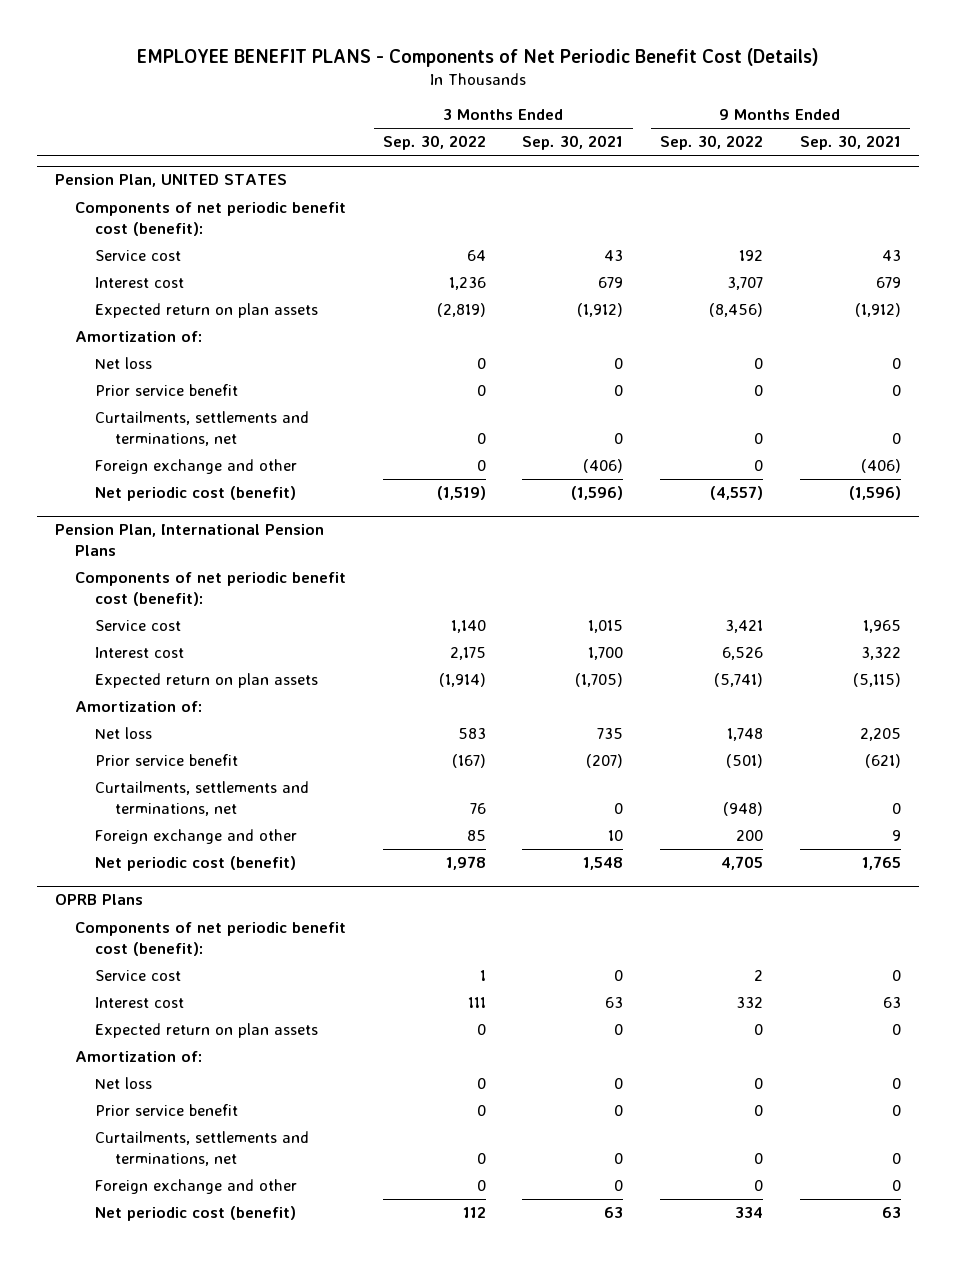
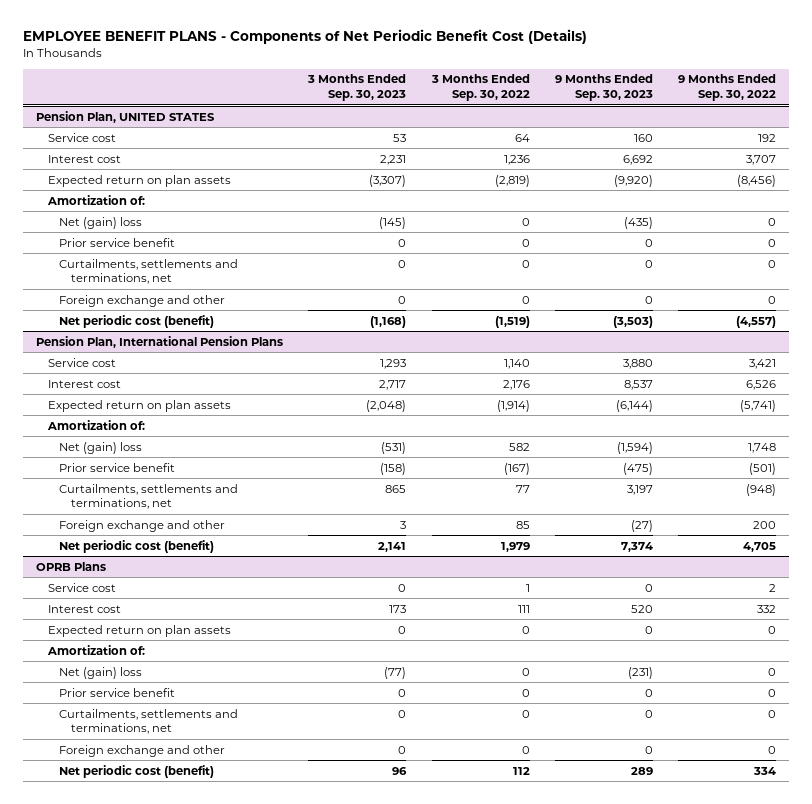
- | 3 Months Ended Sep. 30, 2022 | 3 Months Ended Sep. 30, 2021 | 9 Months Ended Sep. 30, 2022 | 9 Months Ended Sep. 30, 2021
+ | 3 Months Ended Sep. 30, 2023 | 3 Months Ended Sep. 30, 2022 | 9 Months Ended Sep. 30, 2023 | 9 Months Ended Sep. 30, 2022
@ Pension Plan, UNITED STATES
- Components of net periodic benefit cost (benefit):
- Net loss | 0 | 0 | 0 | 0
+ Net (gain) loss | (145) | 0 | (435) | 0
@ Pension Plan, International Pension Plans
- Components of net periodic benefit cost (benefit):
- Interest cost | 2,175 | 1,700 | 6,526 | 3,322
+ Interest cost | 2,717 | 2,176 | 8,537 | 6,526
- Net loss | 583 | 735 | 1,748 | 2,205
+ Net (gain) loss | (531) | 582 | (1,594) | 1,748
- Curtailments, settlements and terminations, net | 76 | 0 | (948) | 0
+ Curtailments, settlements and terminations, net | 865 | 77 | 3,197 | (948)
- Net periodic cost (benefit) | 1,978 | 1,548 | 4,705 | 1,765
+ Net periodic cost (benefit) | 2,141 | 1,979 | 7,374 | 4,705
@ OPRB Plans
- Components of net periodic benefit cost (benefit):
- Net loss | 0 | 0 | 0 | 0
+ Net (gain) loss | (77) | 0 | (231) | 0

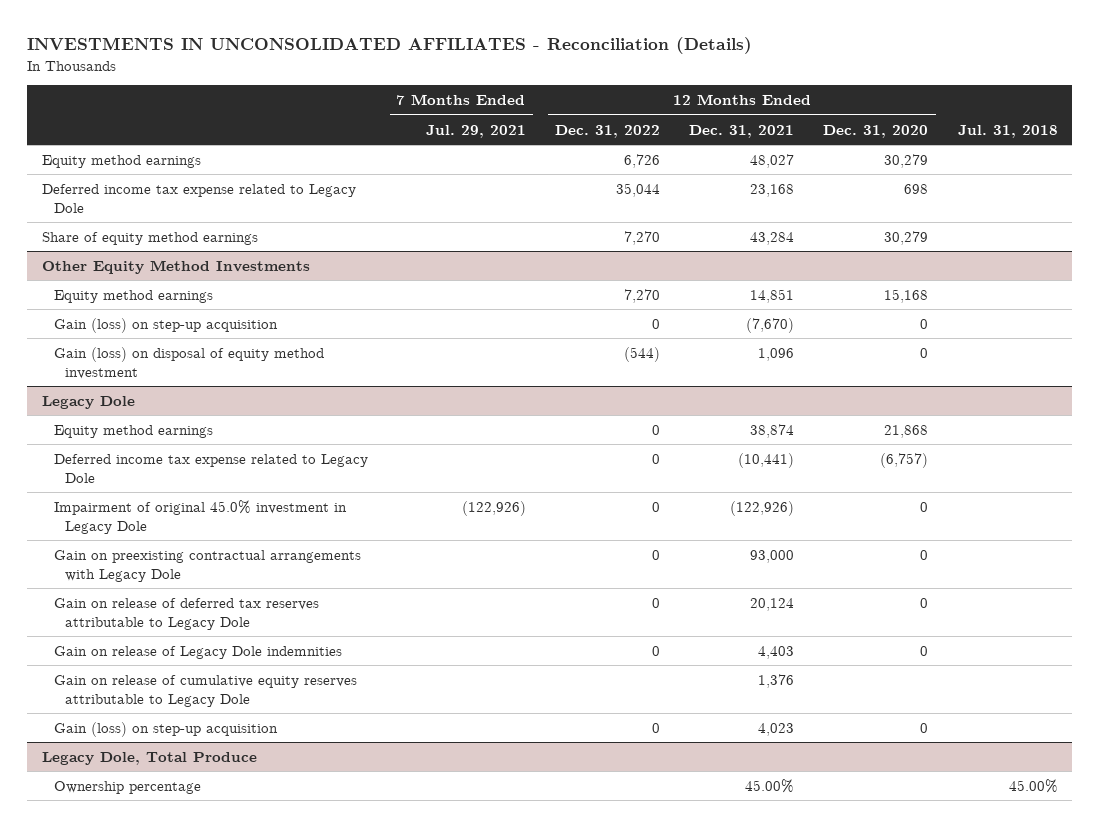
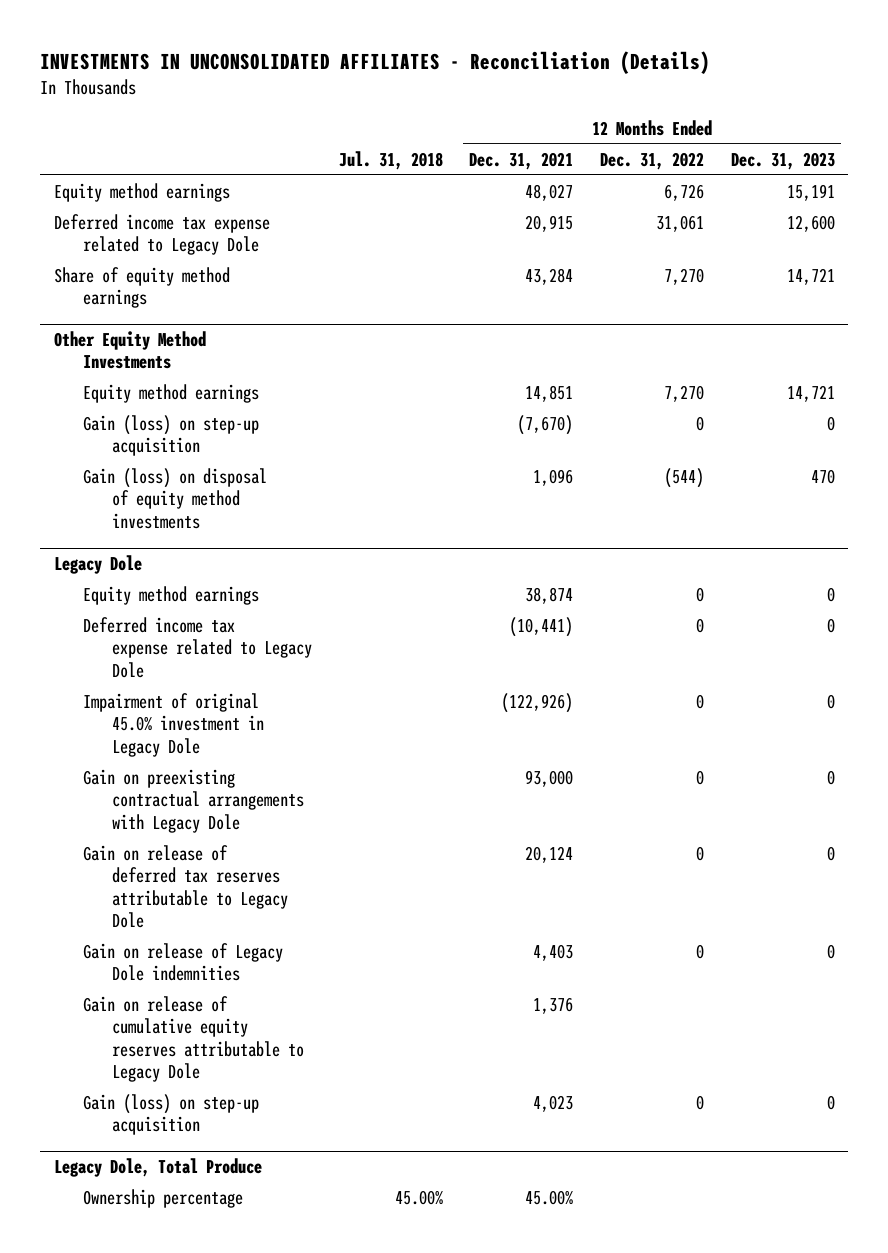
- | 7 Months Ended Jul. 29, 2021 | 12 Months Ended Dec. 31, 2022 | 12 Months Ended Dec. 31, 2021 | 12 Months Ended Dec. 31, 2020 | Jul. 31, 2018
+ | Jul. 31, 2018 | 12 Months Ended Dec. 31, 2021 | 12 Months Ended Dec. 31, 2022 | 12 Months Ended Dec. 31, 2023
- Deferred income tax expense related to Legacy Dole | | 35,044 | 23,168 | 698 |
+ Deferred income tax expense related to Legacy Dole | | 20,915 | 31,061 | 12,600
@ Other Equity Method Investments
- Gain (loss) on disposal of equity method investment | | (544) | 1,096 | 0 |
+ Gain (loss) on disposal of equity method investments | | 1,096 | (544) | 470

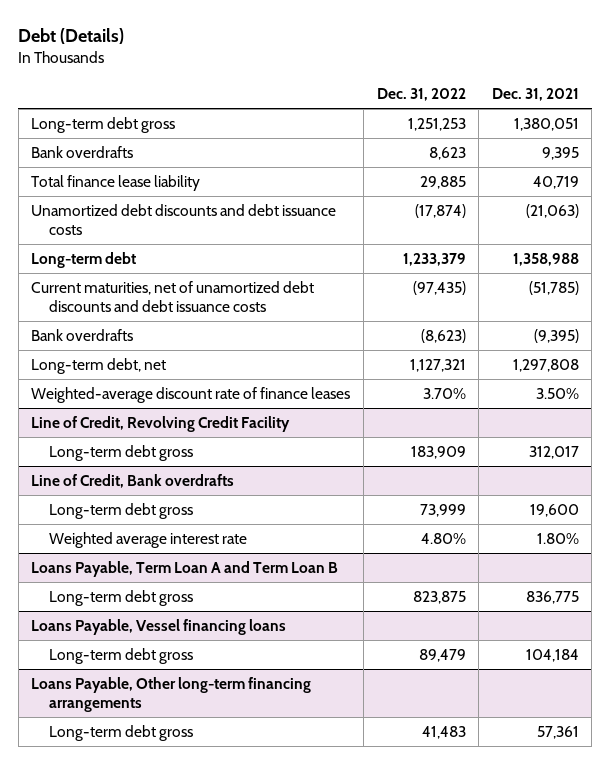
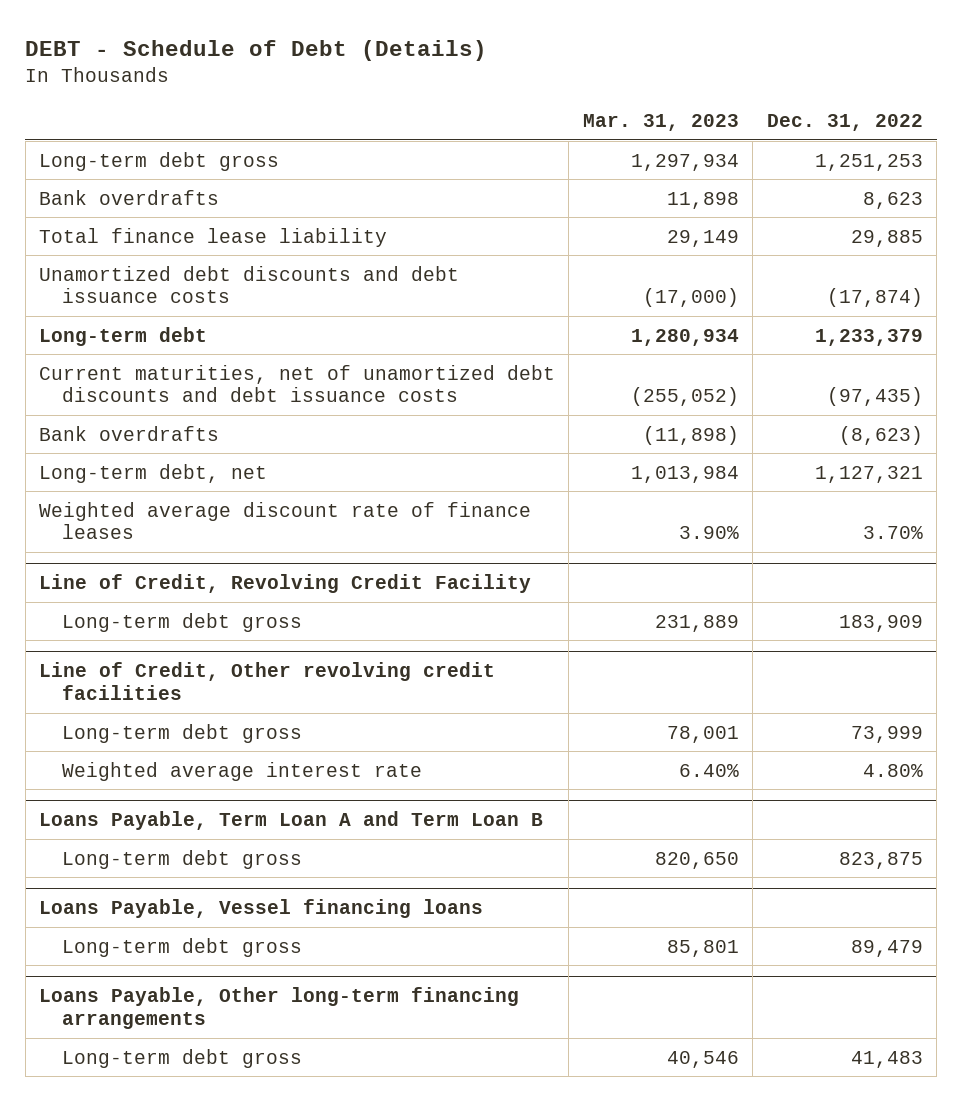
- Debt (Details)
+ DEBT - Schedule of Debt (Details)
- | Dec. 31, 2022 | Dec. 31, 2021
+ | Mar. 31, 2023 | Dec. 31, 2022
- Weighted-average discount rate of finance leases | 3.70% | 3.50%
+ Weighted average discount rate of finance leases | 3.90% | 3.70%
- Line of Credit, Bank overdrafts
+ Line of Credit, Other revolving credit facilities

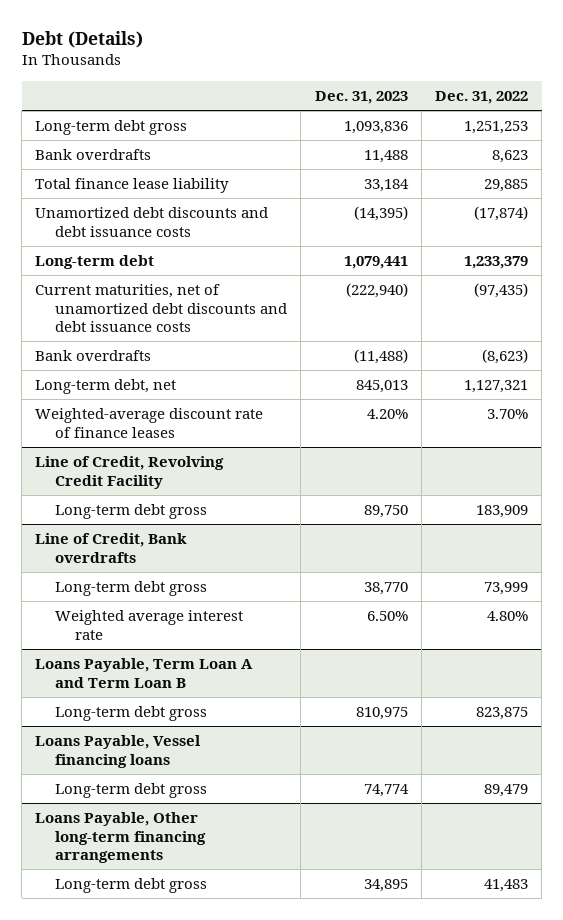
- DEBT - Schedule of Debt (Details)
+ Debt (Details)
- | Mar. 31, 2023 | Dec. 31, 2022
+ | Dec. 31, 2023 | Dec. 31, 2022
- Weighted average discount rate of finance leases | 3.90% | 3.70%
+ Weighted-average discount rate of finance leases | 4.20% | 3.70%
- Line of Credit, Other revolving credit facilities
+ Line of Credit, Bank overdrafts

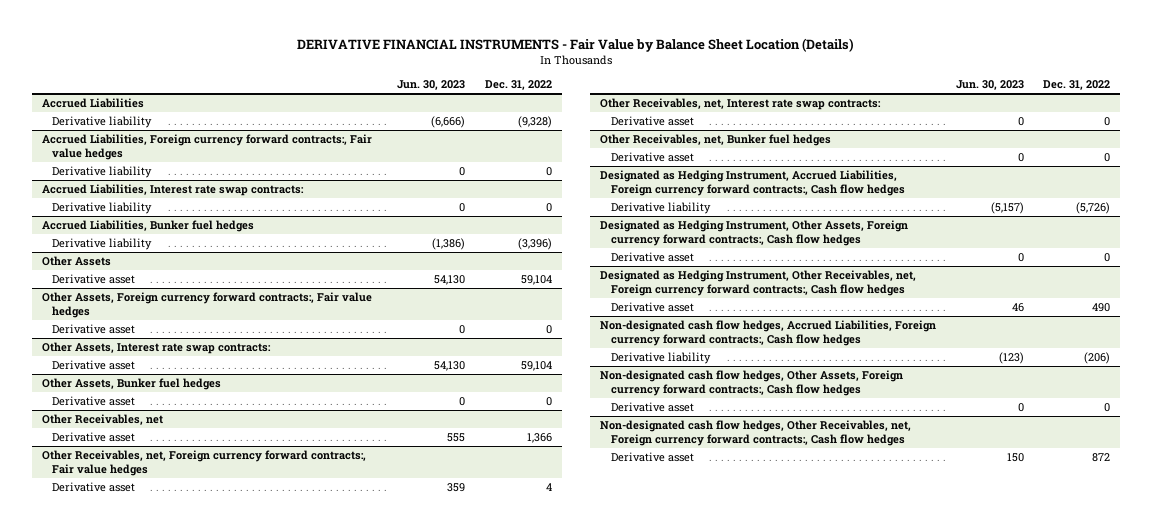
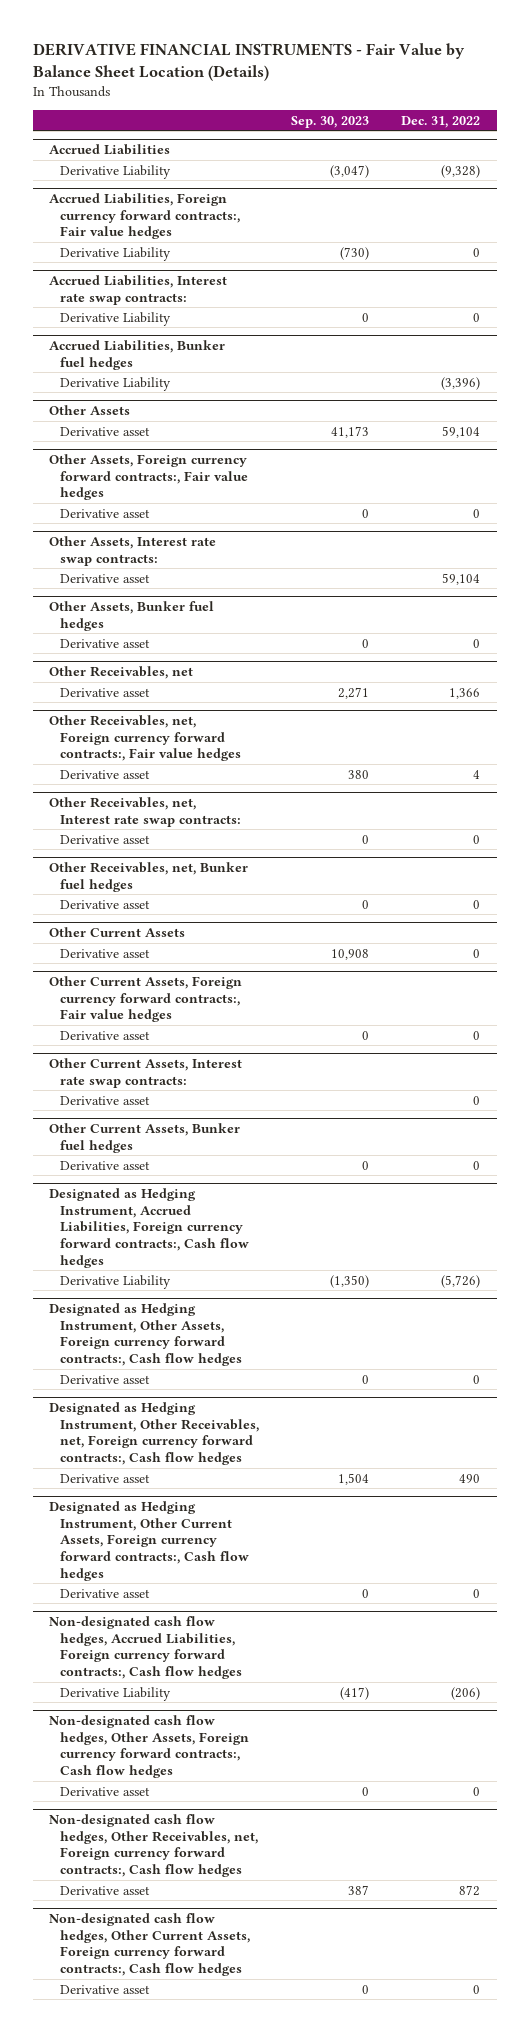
- | Jun. 30, 2023 | Dec. 31, 2022
+ | Sep. 30, 2023 | Dec. 31, 2022
@ Accrued Liabilities
- Derivative liability | (6,666) | (9,328)
+ Derivative Liability | (3,047) | (9,328)
@ Accrued Liabilities, Foreign currency forward contracts:, Fair value hedges
- Derivative liability | 0 | 0
+ Derivative Liability | (730) | 0
@ Accrued Liabilities, Interest rate swap contracts:
- Derivative liability | 0 | 0
+ Derivative Liability | 0 | 0
@ Accrued Liabilities, Bunker fuel hedges
- Derivative liability | (1,386) | (3,396)
+ Derivative Liability | | (3,396)
+ Other Current Assets
+ Derivative asset | 10,908 | 0
+ Other Current Assets, Foreign currency forward contracts:, Fair value hedges
+ Derivative asset | 0 | 0
+ Other Current Assets, Interest rate swap contracts:
+ Derivative asset | | 0
+ Other Current Assets, Bunker fuel hedges
+ Derivative asset | 0 | 0
@ Designated as Hedging Instrument, Accrued Liabilities, Foreign currency forward contracts:, Cash flow hedges
- Derivative liability | (5,157) | (5,726)
+ Derivative Liability | (1,350) | (5,726)
+ Designated as Hedging Instrument, Other Current Assets, Foreign currency forward contracts:, Cash flow hedges
+ Derivative asset | 0 | 0
@ Non-designated cash flow hedges, Accrued Liabilities, Foreign currency forward contracts:, Cash flow hedges
- Derivative liability | (123) | (206)
+ Derivative Liability | (417) | (206)
+ Non-designated cash flow hedges, Other Current Assets, Foreign currency forward contracts:, Cash flow hedges
+ Derivative asset | 0 | 0

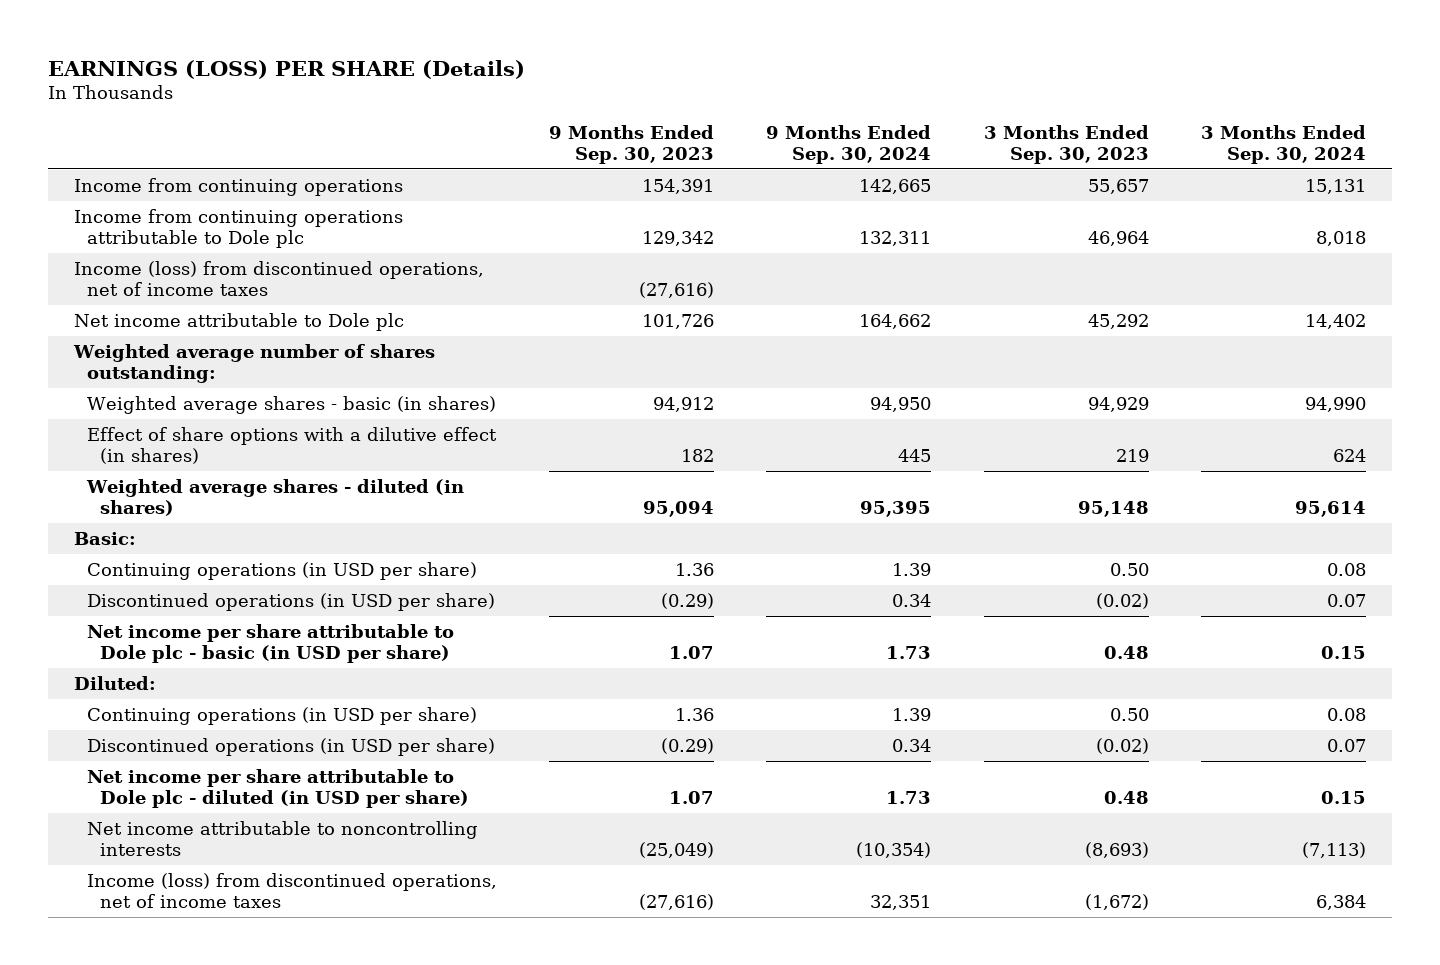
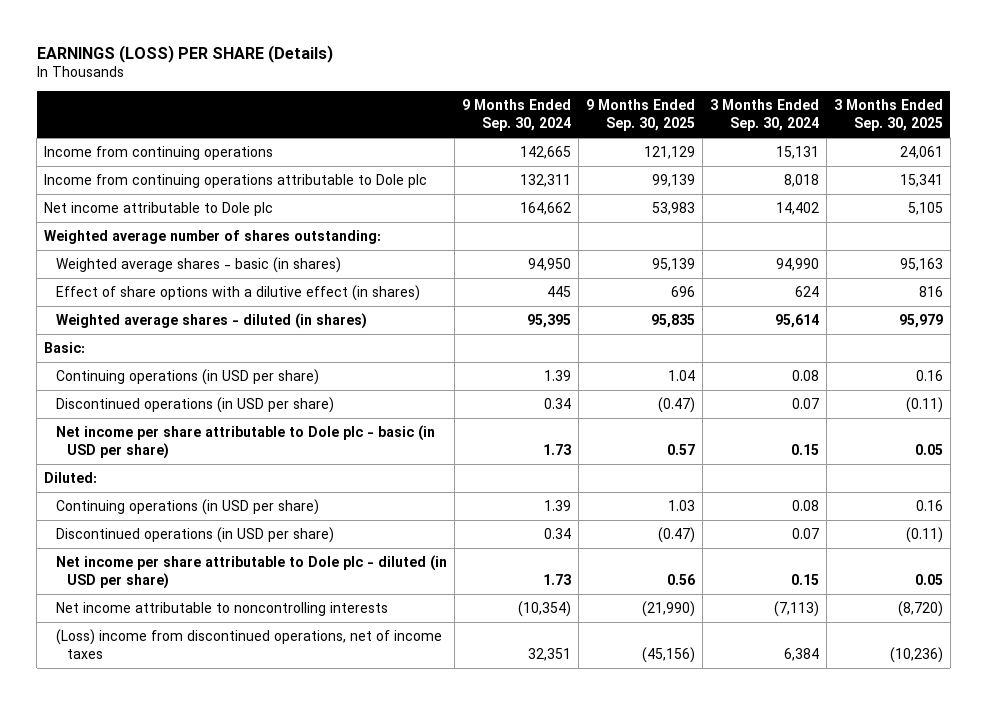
- | 9 Months Ended Sep. 30, 2023 | 9 Months Ended Sep. 30, 2024 | 3 Months Ended Sep. 30, 2023 | 3 Months Ended Sep. 30, 2024
+ | 9 Months Ended Sep. 30, 2024 | 9 Months Ended Sep. 30, 2025 | 3 Months Ended Sep. 30, 2024 | 3 Months Ended Sep. 30, 2025
- Income (loss) from discontinued operations, net of income taxes | (27,616) | | |
- Income (loss) from discontinued operations, net of income taxes | (27,616) | 32,351 | (1,672) | 6,384
+ (Loss) income from discontinued operations, net of income taxes | 32,351 | (45,156) | 6,384 | (10,236)

